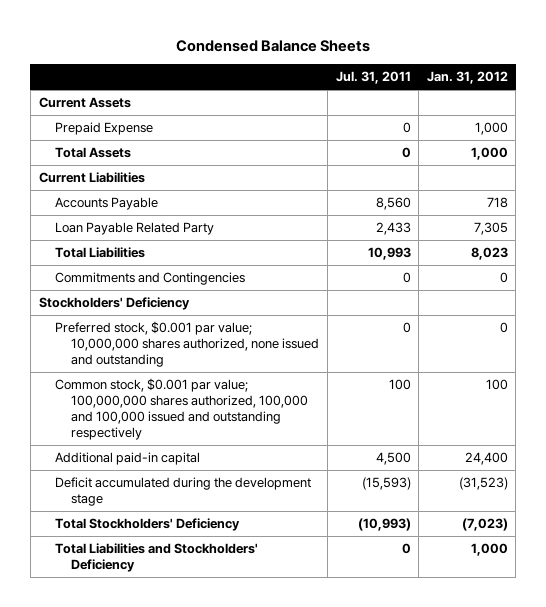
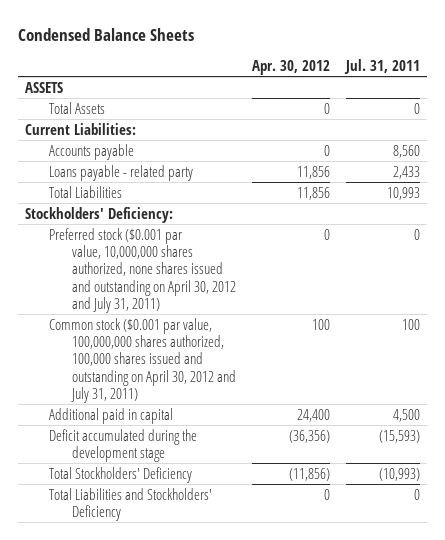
- | Jul. 31, 2011 | Jan. 31, 2012
+ | Apr. 30, 2012 | Jul. 31, 2011
- Current Assets
- Prepaid Expense | 0 | 1,000
+ ASSETS
- Current Liabilities
- Accounts Payable | 8,560 | 718
- Loan Payable Related Party | 2,433 | 7,305
+ Current Liabilities:
+ Accounts payable | 0 | 8,560
+ Loans payable - related party | 11,856 | 2,433
- Commitments and Contingencies | 0 | 0
- Stockholders' Deficiency
- Preferred stock, $0.001 par value; 10,000,000 shares authorized, none issued and outstanding | 0 | 0
- Common stock, $0.001 par value; 100,000,000 shares authorized, 100,000 and 100,000 issued and outstanding respectively | 100 | 100
- Additional paid-in capital | 4,500 | 24,400
+ Stockholders' Deficiency:
+ Preferred stock ($0.001 par value, 10,000,000 shares authorized, none shares issued and outstanding on April 30, 2012 and July 31, 2011) | 0 | 0
+ Common stock ($0.001 par value, 100,000,000 shares authorized, 100,000 shares issued and outstanding on April 30, 2012 and July 31, 2011) | 100 | 100
+ Additional paid in capital | 24,400 | 4,500

